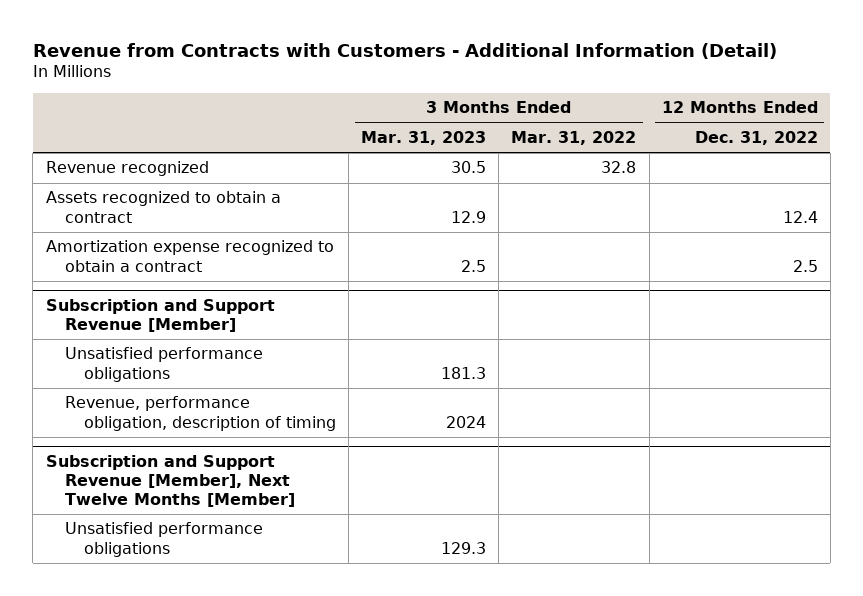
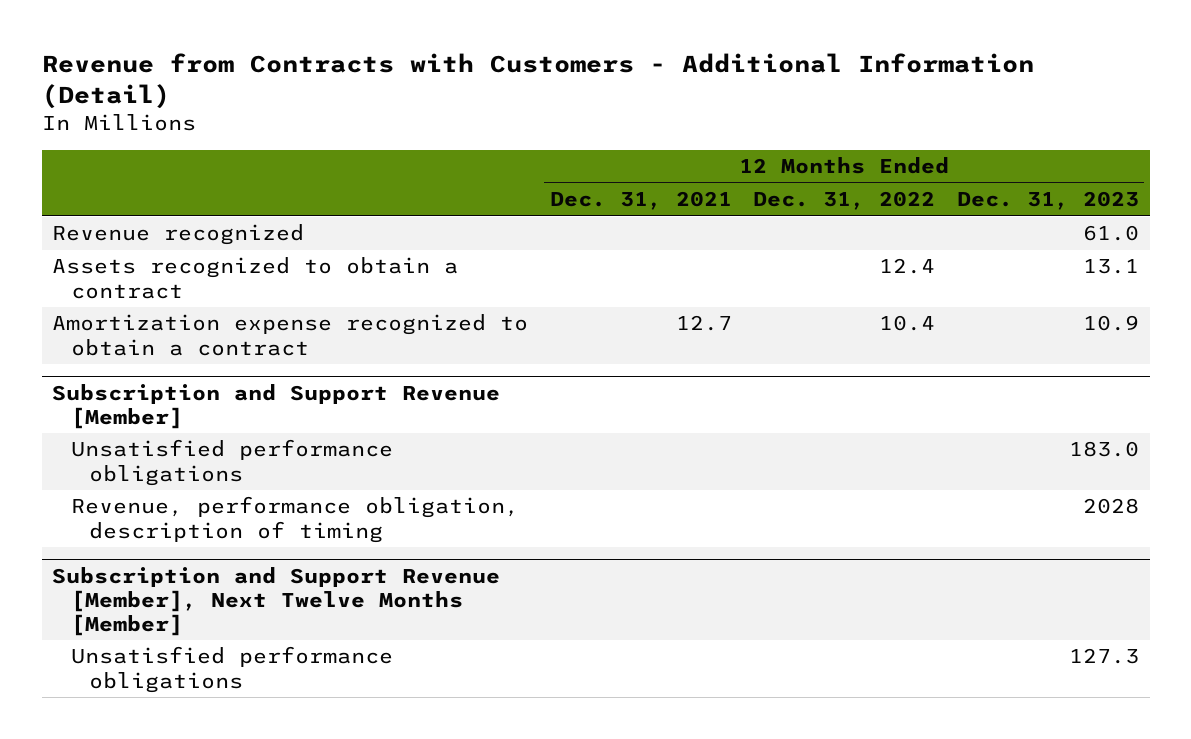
- | 3 Months Ended Mar. 31, 2023 | 3 Months Ended Mar. 31, 2022 | 12 Months Ended Dec. 31, 2022
+ | 12 Months Ended Dec. 31, 2021 | 12 Months Ended Dec. 31, 2022 | 12 Months Ended Dec. 31, 2023
- Amortization expense recognized to obtain a contract | 2.5 | | 2.5
+ Amortization expense recognized to obtain a contract | 12.7 | 10.4 | 10.9

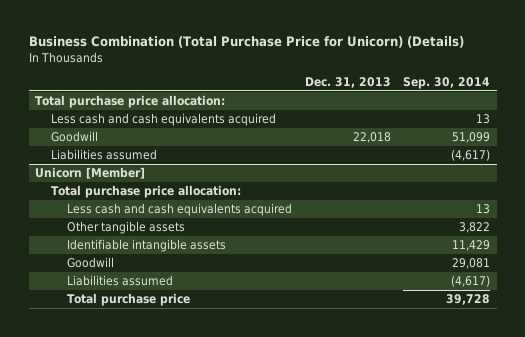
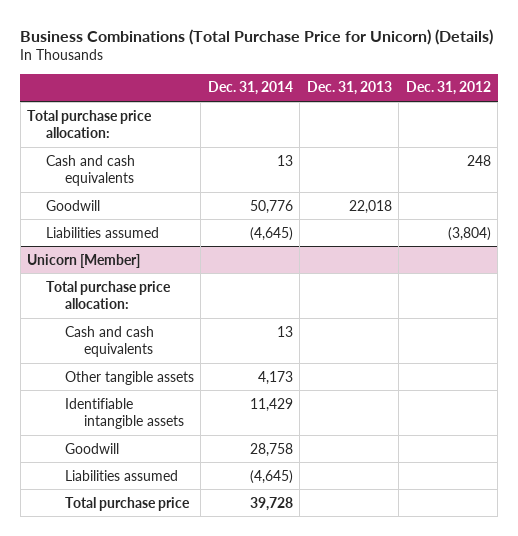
- Business Combination (Total Purchase Price for Unicorn) (Details)
+ Business Combinations (Total Purchase Price for Unicorn) (Details)
- | Dec. 31, 2013 | Sep. 30, 2014
+ | Dec. 31, 2014 | Dec. 31, 2013 | Dec. 31, 2012
- Less cash and cash equivalents acquired | | 13
+ Cash and cash equivalents | 13 | | 248
@ Unicorn [Member]
- Less cash and cash equivalents acquired | | 13
+ Cash and cash equivalents | 13 | |

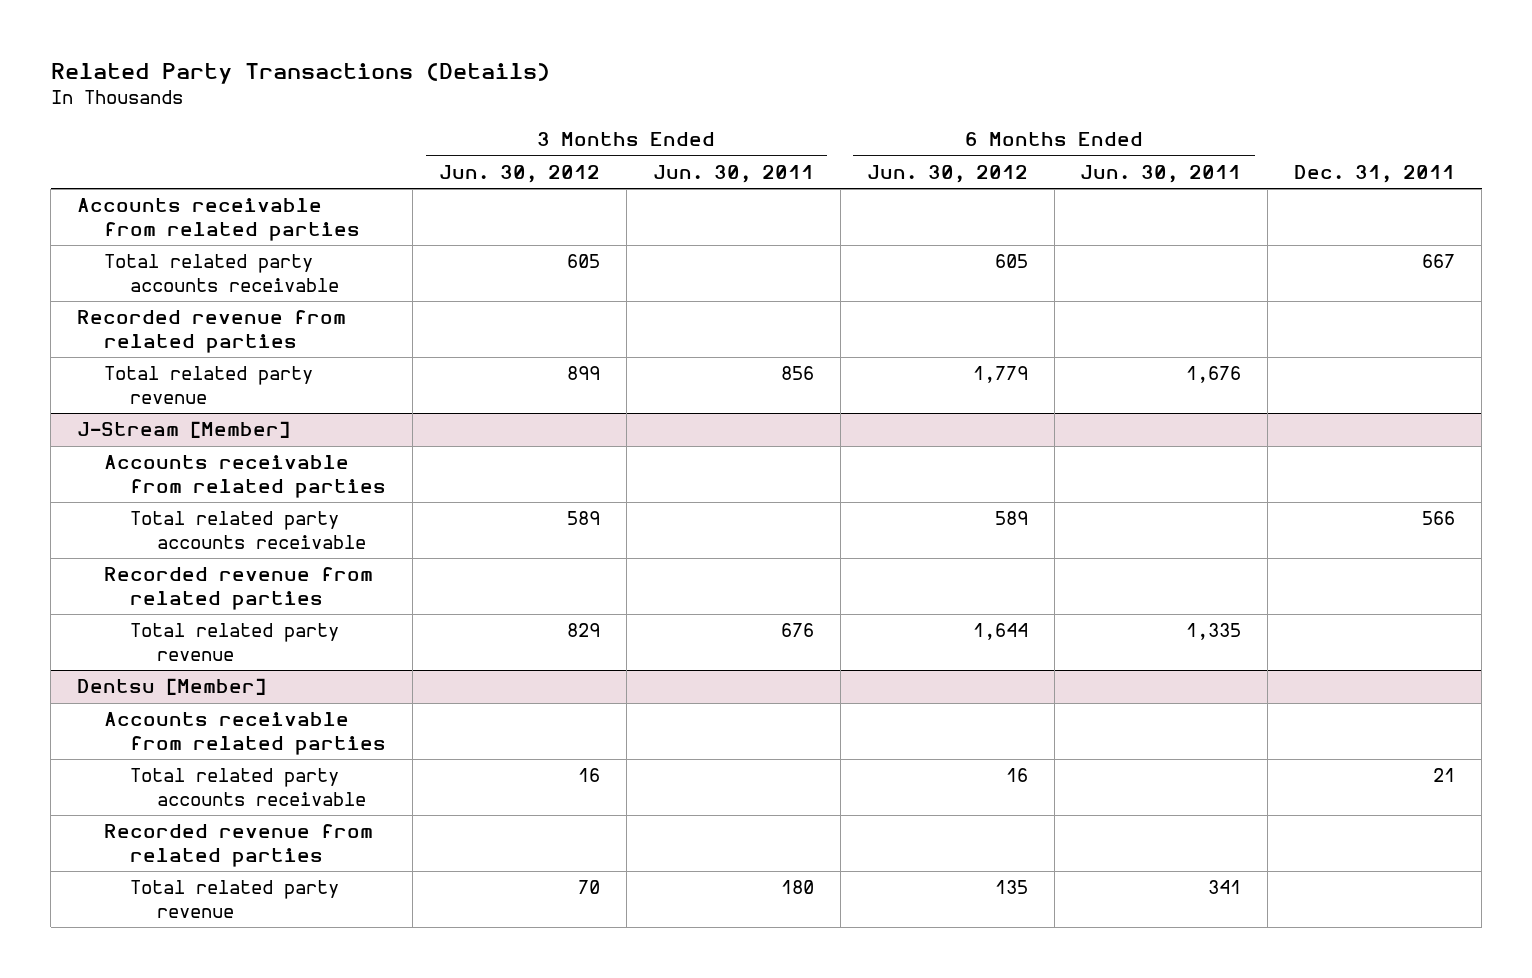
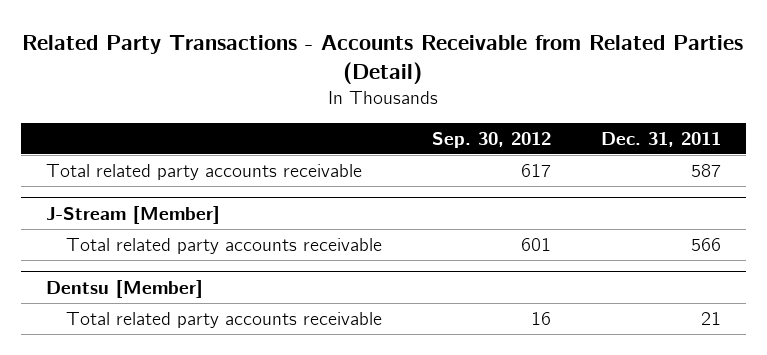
- Related Party Transactions (Details)
+ Related Party Transactions - Accounts Receivable from Related Parties (Detail)
- | 3 Months Ended Jun. 30, 2012 | 3 Months Ended Jun. 30, 2011 | 6 Months Ended Jun. 30, 2012 | 6 Months Ended Jun. 30, 2011 | Dec. 31, 2011
+ | Sep. 30, 2012 | Dec. 31, 2011
- Accounts receivable from related parties
- Total related party accounts receivable | 605 | | 605 | | 667
- Recorded revenue from related parties
- Total related party revenue | 899 | 856 | 1,779 | 1,676 |
+ Total related party accounts receivable | 617 | 587
@ J-Stream [Member]
- Accounts receivable from related parties
- Recorded revenue from related parties
- Total related party revenue | 829 | 676 | 1,644 | 1,335 |
@ Dentsu [Member]
- Accounts receivable from related parties
- Recorded revenue from related parties
- Total related party revenue | 70 | 180 | 135 | 341 |

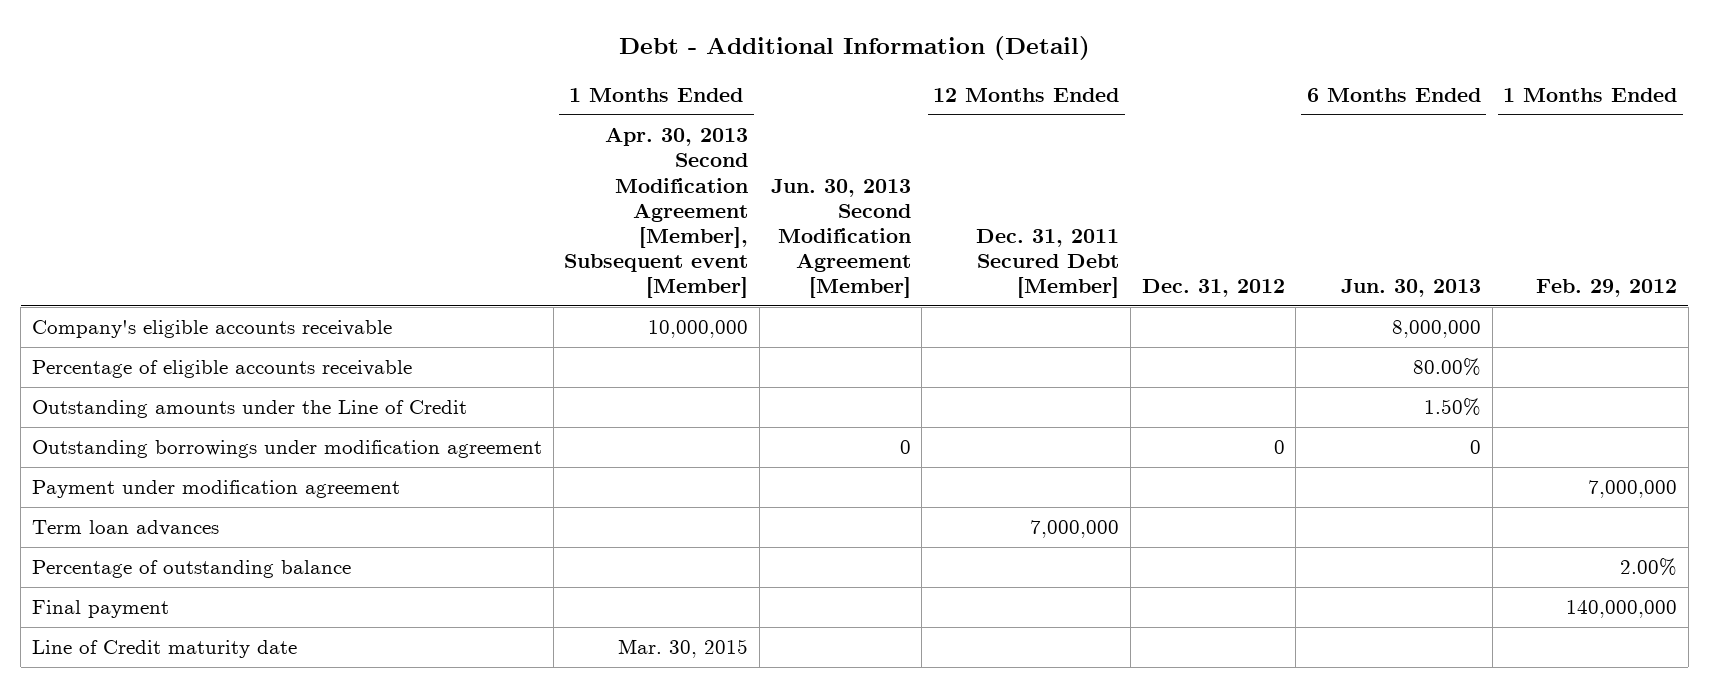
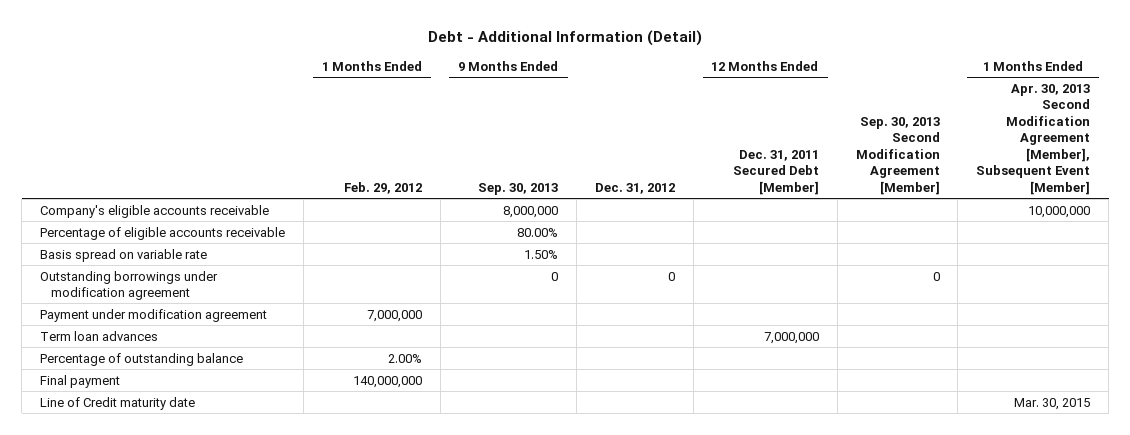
- | 1 Months Ended Apr. 30, 2013 Second Modification Agreement [Member], Subsequent event [Member] | Jun. 30, 2013 Second Modification Agreement [Member] | 12 Months Ended Dec. 31, 2011 Secured Debt [Member] | Dec. 31, 2012 | 6 Months Ended Jun. 30, 2013 | 1 Months Ended Feb. 29, 2012
+ | 1 Months Ended Feb. 29, 2012 | 9 Months Ended Sep. 30, 2013 | Dec. 31, 2012 | 12 Months Ended Dec. 31, 2011 Secured Debt [Member] | Sep. 30, 2013 Second Modification Agreement [Member] | 1 Months Ended Apr. 30, 2013 Second Modification Agreement [Member], Subsequent Event [Member]
- Outstanding amounts under the Line of Credit | | | | | 1.50% |
+ Basis spread on variable rate | | 1.50% | | | |

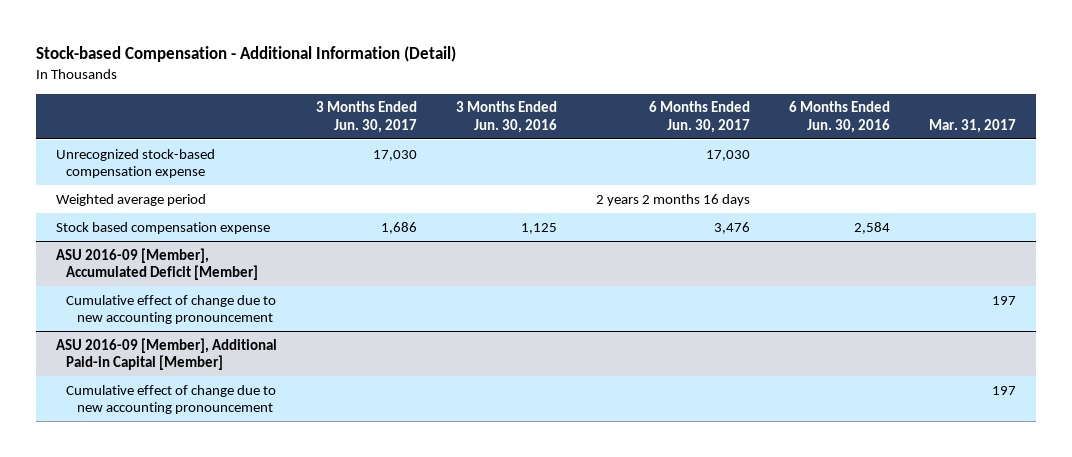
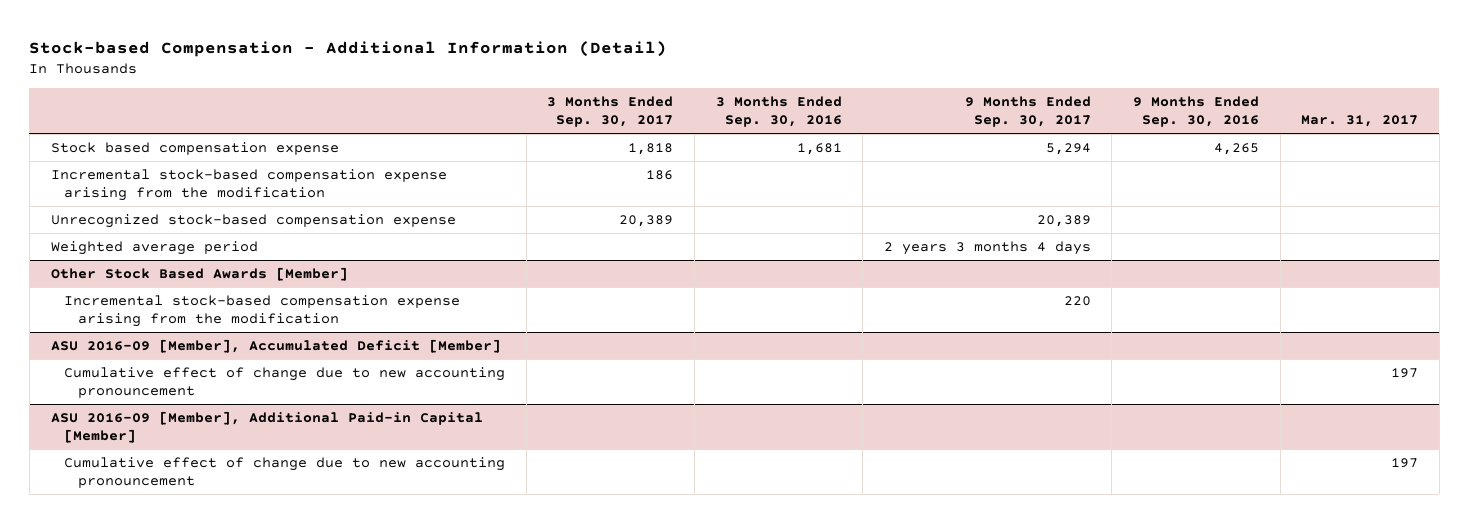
- | 3 Months Ended Jun. 30, 2017 | 3 Months Ended Jun. 30, 2016 | 6 Months Ended Jun. 30, 2017 | 6 Months Ended Jun. 30, 2016 | Mar. 31, 2017
+ | 3 Months Ended Sep. 30, 2017 | 3 Months Ended Sep. 30, 2016 | 9 Months Ended Sep. 30, 2017 | 9 Months Ended Sep. 30, 2016 | Mar. 31, 2017
moved up: Stock based compensation expense | 1,818 | 1,681 | 5,294 | 4,265 |
+ Incremental stock-based compensation expense arising from the modification | 186 | | | |
+ Other Stock Based Awards [Member]
+ Incremental stock-based compensation expense arising from the modification | | | 220 | |

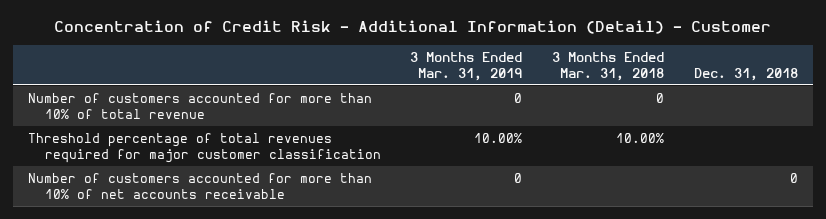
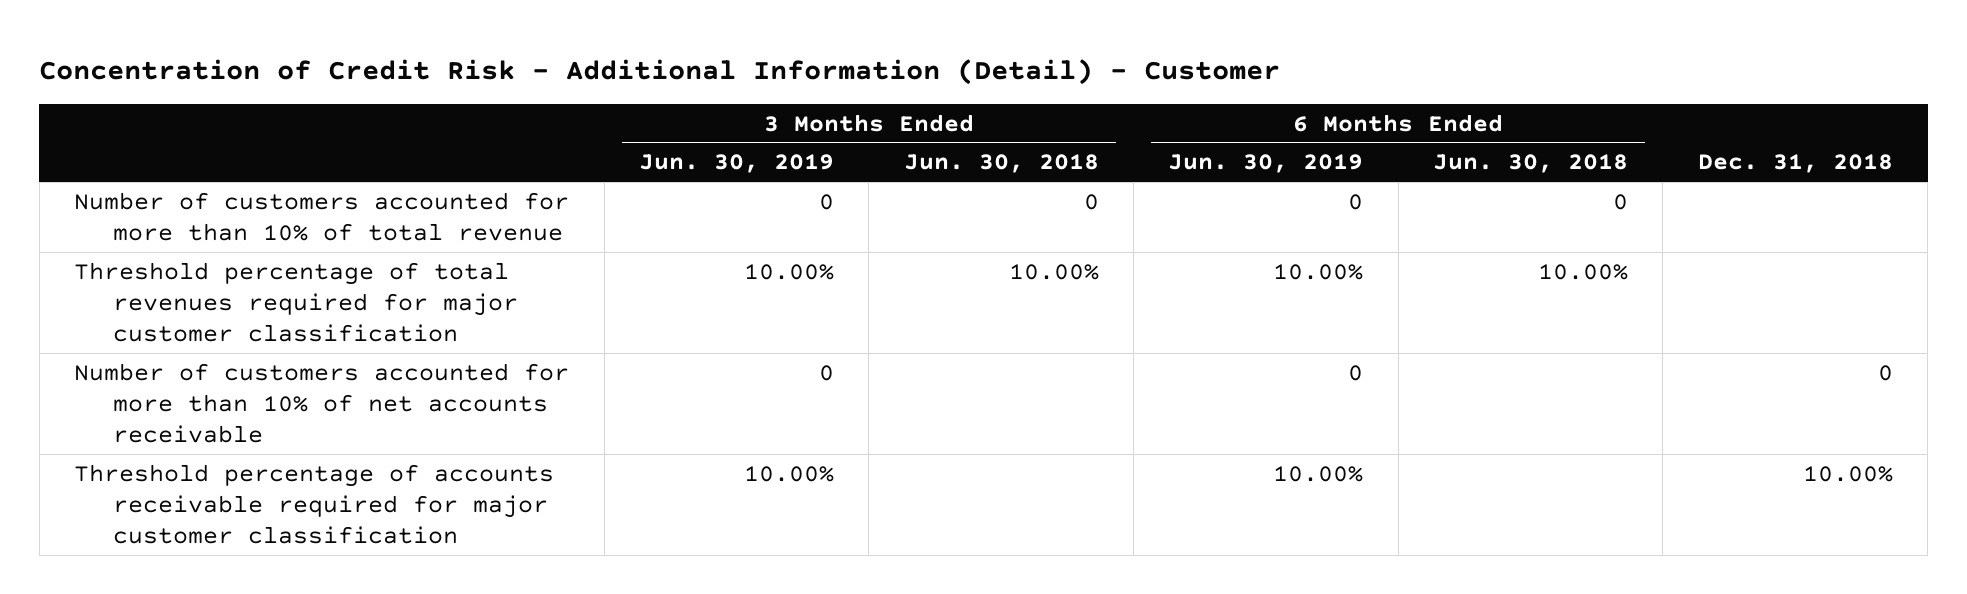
- | 3 Months Ended Mar. 31, 2019 | 3 Months Ended Mar. 31, 2018 | Dec. 31, 2018
+ | 3 Months Ended Jun. 30, 2019 | 3 Months Ended Jun. 30, 2018 | 6 Months Ended Jun. 30, 2019 | 6 Months Ended Jun. 30, 2018 | Dec. 31, 2018
+ Threshold percentage of accounts receivable required for major customer classification | 10.00% | | 10.00% | | 10.00%

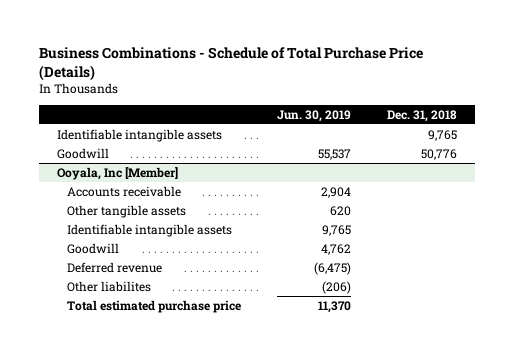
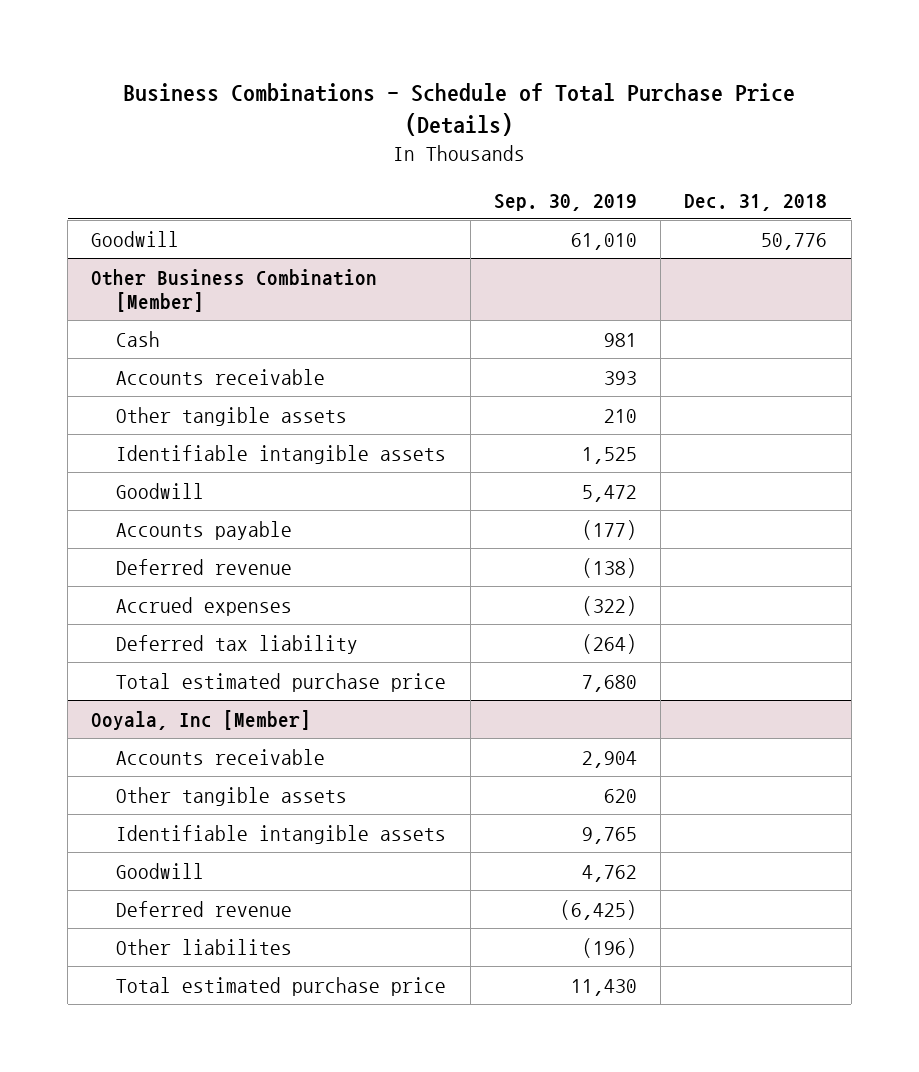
- | Jun. 30, 2019 | Dec. 31, 2018
+ | Sep. 30, 2019 | Dec. 31, 2018
- Identifiable intangible assets | | 9,765
+ Other Business Combination [Member]
+ Cash | 981 |
+ Accounts receivable | 393 |
+ Other tangible assets | 210 |
+ Identifiable intangible assets | 1,525 |
+ Goodwill | 5,472 |
+ Accounts payable | (177) |
+ Deferred revenue | (138) |
+ Accrued expenses | (322) |
+ Deferred tax liability | (264) |
+ Total estimated purchase price | 7,680 |

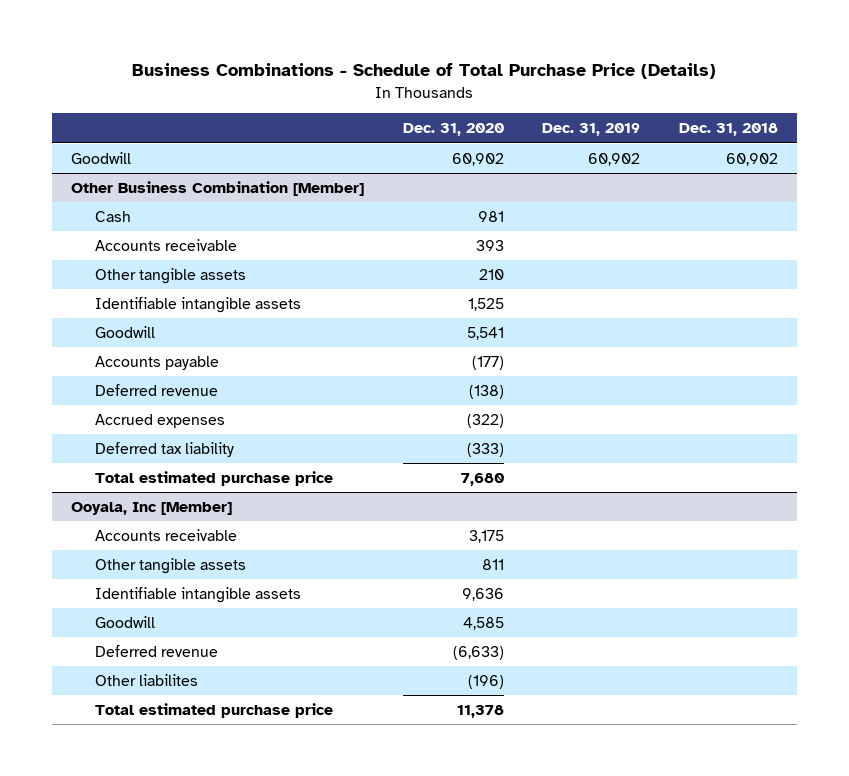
- | Sep. 30, 2019 | Dec. 31, 2018
+ | Dec. 31, 2020 | Dec. 31, 2019 | Dec. 31, 2018
- Goodwill | 61,010 | 50,776
+ Goodwill | 60,902 | 60,902 | 60,902

